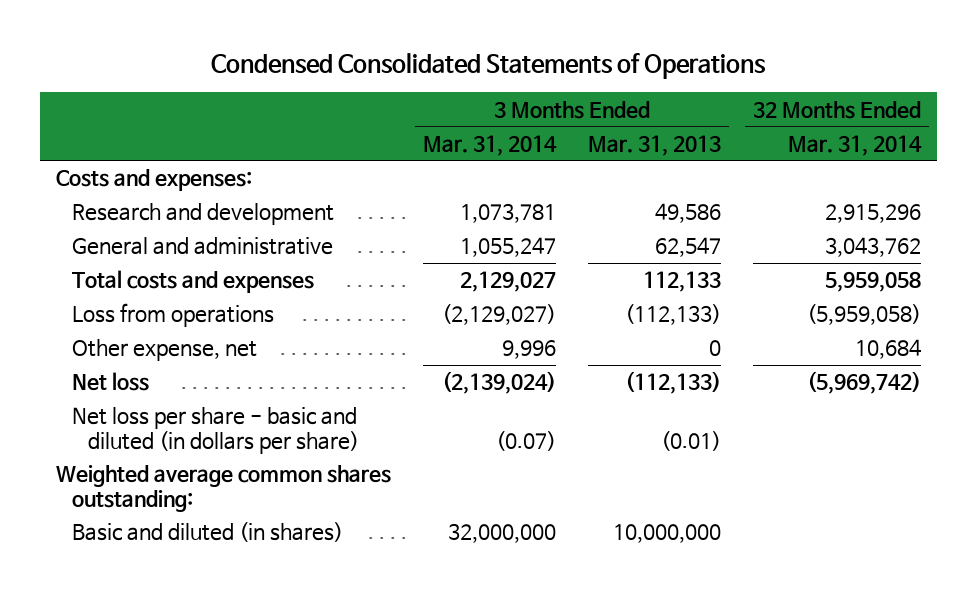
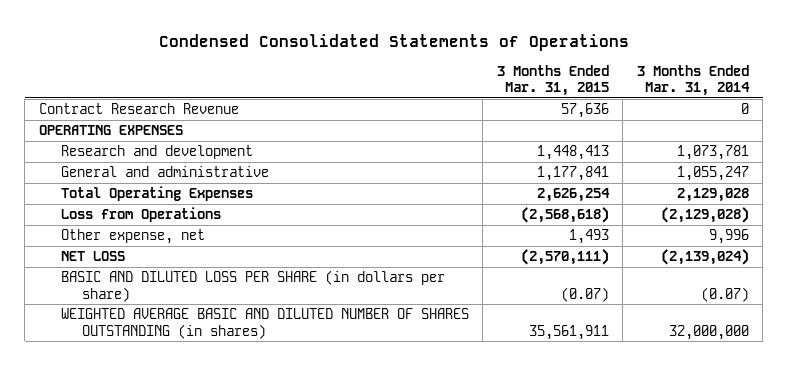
- | 3 Months Ended Mar. 31, 2014 | 3 Months Ended Mar. 31, 2013 | 32 Months Ended Mar. 31, 2014
+ | 3 Months Ended Mar. 31, 2015 | 3 Months Ended Mar. 31, 2014
- Costs and expenses:
+ Contract Research Revenue | 57,636 | 0
+ OPERATING EXPENSES
- Total costs and expenses | 2,129,027 | 112,133 | 5,959,058
- Loss from operations | (2,129,027) | (112,133) | (5,959,058)
+ Total Operating Expenses | 2,626,254 | 2,129,028
+ Loss from Operations | (2,568,618) | (2,129,028)
- Net loss | (2,139,024) | (112,133) | (5,969,742)
- Net loss per share - basic and diluted (in dollars per share) | (0.07) | (0.01) |
- Weighted average common shares outstanding:
- Basic and diluted (in shares) | 32,000,000 | 10,000,000 |
+ NET LOSS | (2,570,111) | (2,139,024)
+ BASIC AND DILUTED LOSS PER SHARE (in dollars per share) | (0.07) | (0.07)
+ WEIGHTED AVERAGE BASIC AND DILUTED NUMBER OF SHARES OUTSTANDING (in shares) | 35,561,911 | 32,000,000

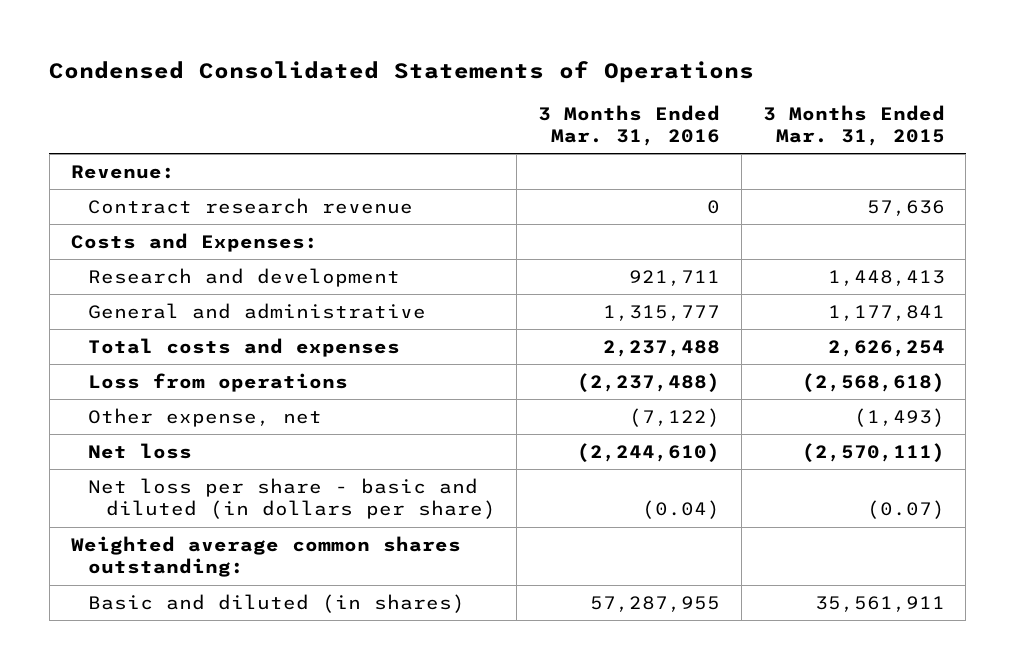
- | 3 Months Ended Mar. 31, 2015 | 3 Months Ended Mar. 31, 2014
+ | 3 Months Ended Mar. 31, 2016 | 3 Months Ended Mar. 31, 2015
- Contract Research Revenue | 57,636 | 0
- OPERATING EXPENSES
+ Revenue:
+ Contract research revenue | 0 | 57,636
+ Costs and Expenses:
- Total Operating Expenses | 2,626,254 | 2,129,028
- Loss from Operations | (2,568,618) | (2,129,028)
- Other expense, net | 1,493 | 9,996
- NET LOSS | (2,570,111) | (2,139,024)
- BASIC AND DILUTED LOSS PER SHARE (in dollars per share) | (0.07) | (0.07)
- WEIGHTED AVERAGE BASIC AND DILUTED NUMBER OF SHARES OUTSTANDING (in shares) | 35,561,911 | 32,000,000
+ Total costs and expenses | 2,237,488 | 2,626,254
+ Loss from operations | (2,237,488) | (2,568,618)
+ Other expense, net | (7,122) | (1,493)
+ Net loss | (2,244,610) | (2,570,111)
+ Net loss per share - basic and diluted (in dollars per share) | (0.04) | (0.07)
+ Weighted average common shares outstanding:
+ Basic and diluted (in shares) | 57,287,955 | 35,561,911

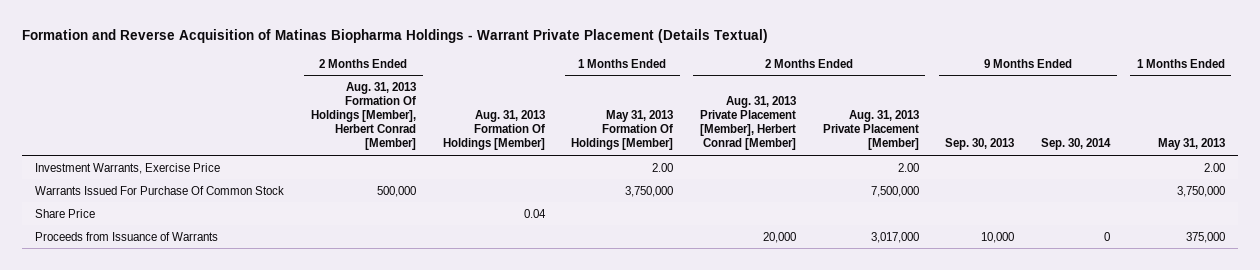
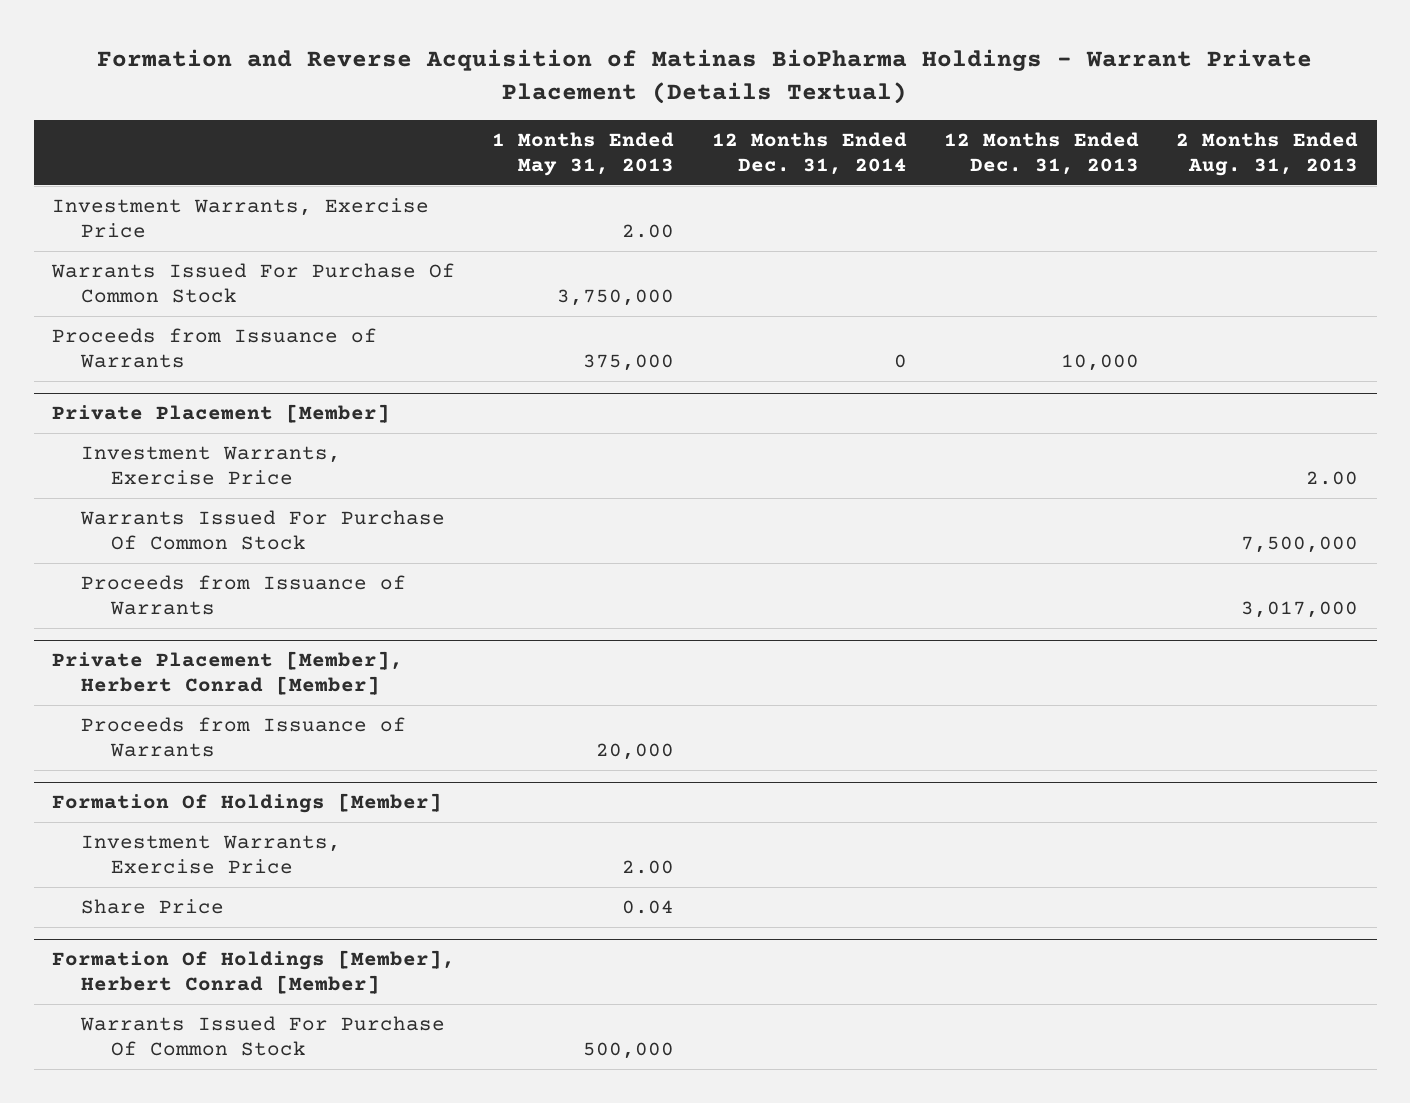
- Formation and Reverse Acquisition of Matinas Biopharma Holdings - Warrant Private Placement (Details Textual)
+ Formation and Reverse Acquisition of Matinas BioPharma Holdings - Warrant Private Placement (Details Textual)
- | 2 Months Ended Aug. 31, 2013 Formation Of Holdings [Member], Herbert Conrad [Member] | Aug. 31, 2013 Formation Of Holdings [Member] | 1 Months Ended May 31, 2013 Formation Of Holdings [Member] | 2 Months Ended Aug. 31, 2013 Private Placement [Member], Herbert Conrad [Member] | 2 Months Ended Aug. 31, 2013 Private Placement [Member] | 9 Months Ended Sep. 30, 2013 | 9 Months Ended Sep. 30, 2014 | 1 Months Ended May 31, 2013
+ | 1 Months Ended May 31, 2013 | 12 Months Ended Dec. 31, 2014 | 12 Months Ended Dec. 31, 2013 | 2 Months Ended Aug. 31, 2013
- Share Price | | 0.04 | | | | | |
+ Private Placement [Member]
+ Investment Warrants, Exercise Price | | | | 2.00
+ Warrants Issued For Purchase Of Common Stock | | | | 7,500,000
+ Proceeds from Issuance of Warrants | | | | 3,017,000
+ Private Placement [Member], Herbert Conrad [Member]
+ Proceeds from Issuance of Warrants | 20,000 | | |
+ Formation Of Holdings [Member]
+ Investment Warrants, Exercise Price | 2.00 | | |
+ Share Price | 0.04 | | |
+ Formation Of Holdings [Member], Herbert Conrad [Member]
+ Warrants Issued For Purchase Of Common Stock | 500,000 | | |

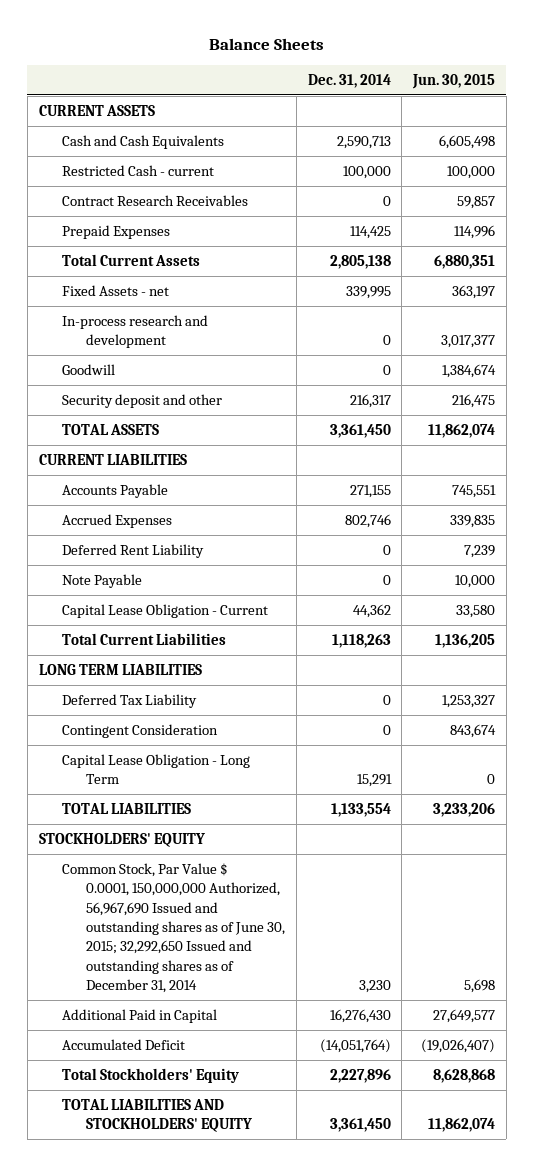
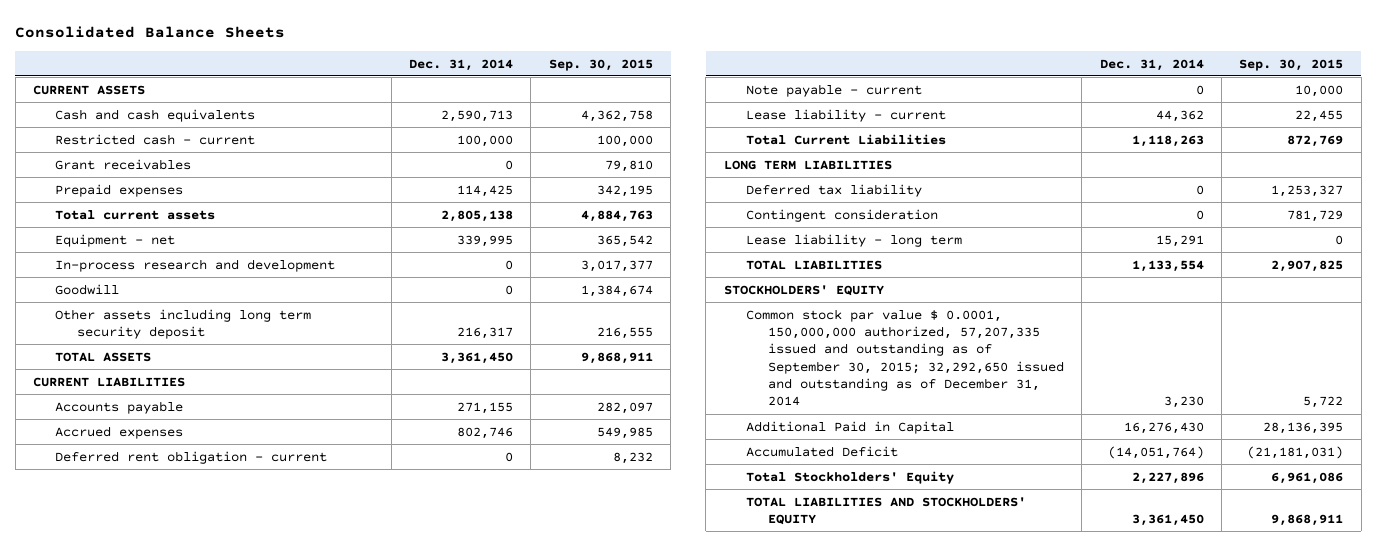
- Balance Sheets
+ Consolidated Balance Sheets
- | Dec. 31, 2014 | Jun. 30, 2015
+ | Dec. 31, 2014 | Sep. 30, 2015
- Cash and Cash Equivalents | 2,590,713 | 6,605,498
- Restricted Cash - current | 100,000 | 100,000
- Contract Research Receivables | 0 | 59,857
- Prepaid Expenses | 114,425 | 114,996
- Total Current Assets | 2,805,138 | 6,880,351
- Fixed Assets - net | 339,995 | 363,197
+ Cash and cash equivalents | 2,590,713 | 4,362,758
+ Restricted cash - current | 100,000 | 100,000
+ Grant receivables | 0 | 79,810
+ Prepaid expenses | 114,425 | 342,195
+ Total current assets | 2,805,138 | 4,884,763
+ Equipment - net | 339,995 | 365,542
- Security deposit and other | 216,317 | 216,475
+ Other assets including long term security deposit | 216,317 | 216,555
- Accounts Payable | 271,155 | 745,551
- Accrued Expenses | 802,746 | 339,835
- Deferred Rent Liability | 0 | 7,239
- Note Payable | 0 | 10,000
- Capital Lease Obligation - Current | 44,362 | 33,580
+ Accounts payable | 271,155 | 282,097
+ Accrued expenses | 802,746 | 549,985
+ Deferred rent obligation - current | 0 | 8,232
+ Note payable - current | 0 | 10,000
+ Lease liability - current | 44,362 | 22,455
- Deferred Tax Liability | 0 | 1,253,327
- Contingent Consideration | 0 | 843,674
- Capital Lease Obligation - Long Term | 15,291 | 0
+ Deferred tax liability | 0 | 1,253,327
+ Contingent consideration | 0 | 781,729
+ Lease liability - long term | 15,291 | 0
- Common Stock, Par Value $ 0.0001, 150,000,000 Authorized, 56,967,690 Issued and outstanding shares as of June 30, 2015; 32,292,650 Issued and outstanding shares as of December 31, 2014 | 3,230 | 5,698
+ Common stock par value $ 0.0001, 150,000,000 authorized, 57,207,335 issued and outstanding as of September 30, 2015; 32,292,650 issued and outstanding as of December 31, 2014 | 3,230 | 5,722

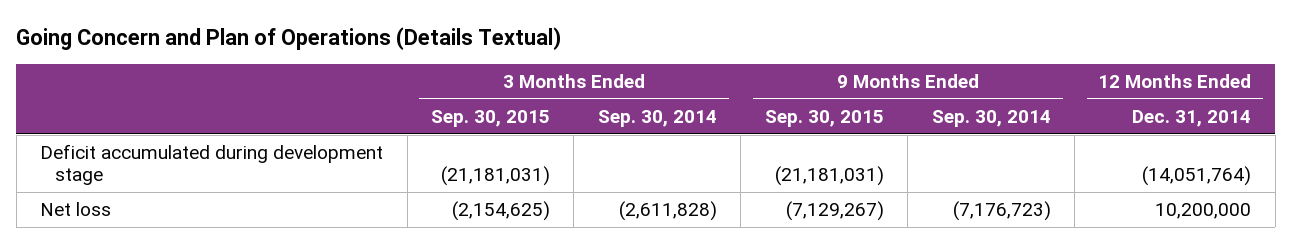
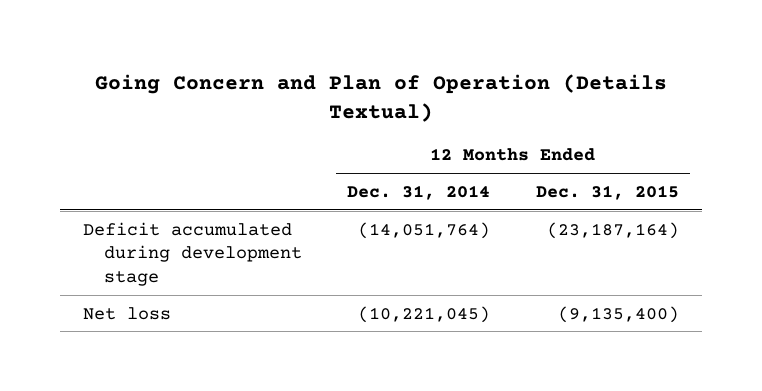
- Going Concern and Plan of Operations (Details Textual)
+ Going Concern and Plan of Operation (Details Textual)
- | 3 Months Ended Sep. 30, 2015 | 3 Months Ended Sep. 30, 2014 | 9 Months Ended Sep. 30, 2015 | 9 Months Ended Sep. 30, 2014 | 12 Months Ended Dec. 31, 2014
+ | 12 Months Ended Dec. 31, 2014 | 12 Months Ended Dec. 31, 2015
- Net loss | (2,154,625) | (2,611,828) | (7,129,267) | (7,176,723) | 10,200,000
+ Net loss | (10,221,045) | (9,135,400)

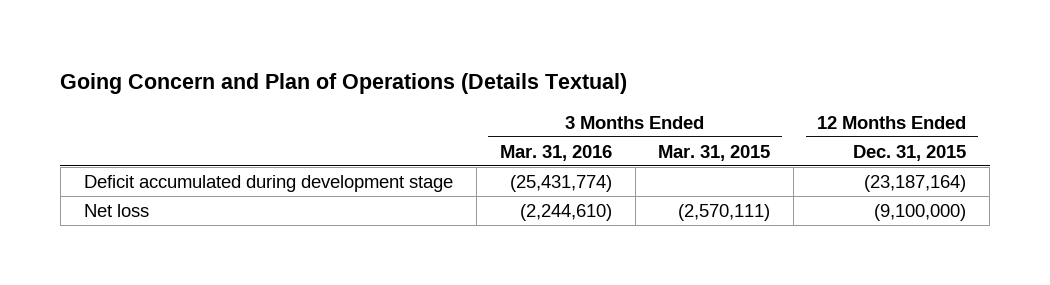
- Going Concern and Plan of Operation (Details Textual)
+ Going Concern and Plan of Operations (Details Textual)
- | 12 Months Ended Dec. 31, 2014 | 12 Months Ended Dec. 31, 2015
+ | 3 Months Ended Mar. 31, 2016 | 3 Months Ended Mar. 31, 2015 | 12 Months Ended Dec. 31, 2015
- Net loss | (10,221,045) | (9,135,400)
+ Net loss | (2,244,610) | (2,570,111) | (9,100,000)

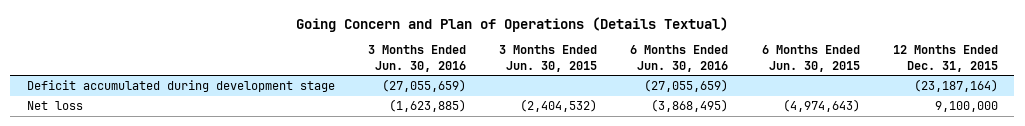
- | 3 Months Ended Mar. 31, 2016 | 3 Months Ended Mar. 31, 2015 | 12 Months Ended Dec. 31, 2015
+ | 3 Months Ended Jun. 30, 2016 | 3 Months Ended Jun. 30, 2015 | 6 Months Ended Jun. 30, 2016 | 6 Months Ended Jun. 30, 2015 | 12 Months Ended Dec. 31, 2015
- Net loss | (2,244,610) | (2,570,111) | (9,100,000)
+ Net loss | (1,623,885) | (2,404,532) | (3,868,495) | (4,974,643) | 9,100,000

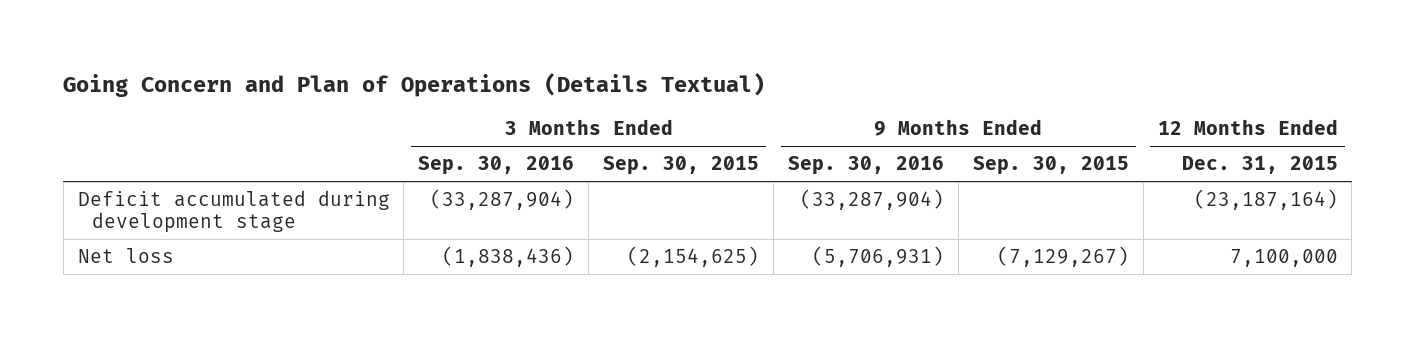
- | 3 Months Ended Jun. 30, 2016 | 3 Months Ended Jun. 30, 2015 | 6 Months Ended Jun. 30, 2016 | 6 Months Ended Jun. 30, 2015 | 12 Months Ended Dec. 31, 2015
+ | 3 Months Ended Sep. 30, 2016 | 3 Months Ended Sep. 30, 2015 | 9 Months Ended Sep. 30, 2016 | 9 Months Ended Sep. 30, 2015 | 12 Months Ended Dec. 31, 2015
- Net loss | (1,623,885) | (2,404,532) | (3,868,495) | (4,974,643) | 9,100,000
+ Net loss | (1,838,436) | (2,154,625) | (5,706,931) | (7,129,267) | 7,100,000

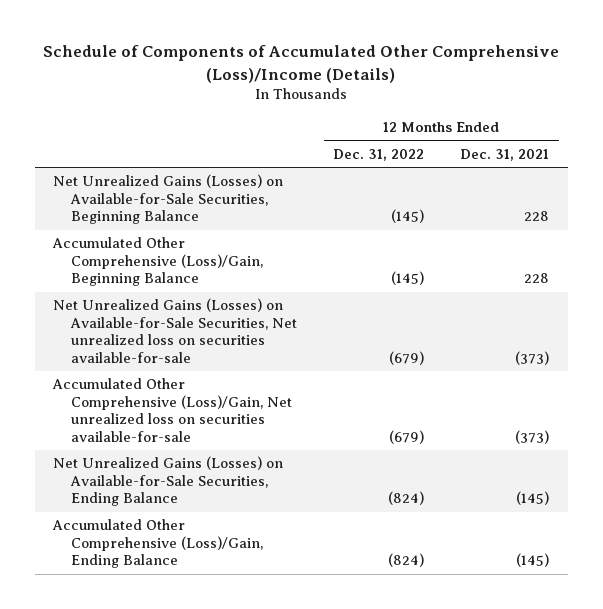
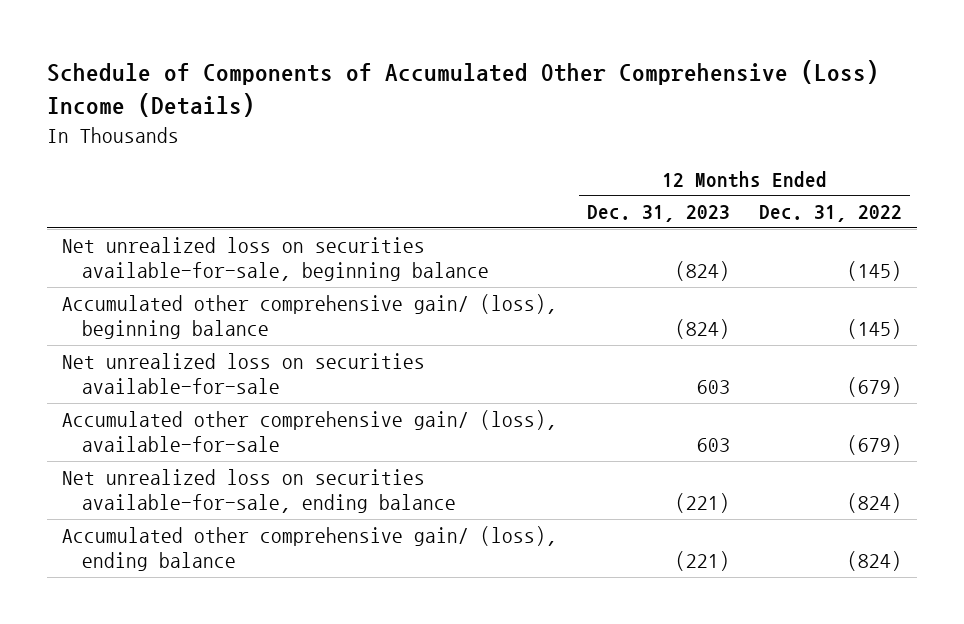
- Schedule of Components of Accumulated Other Comprehensive (Loss)/Income (Details)
+ Schedule of Components of Accumulated Other Comprehensive (Loss) Income (Details)
- | 12 Months Ended Dec. 31, 2022 | 12 Months Ended Dec. 31, 2021
+ | 12 Months Ended Dec. 31, 2023 | 12 Months Ended Dec. 31, 2022
- Net Unrealized Gains (Losses) on Available-for-Sale Securities, Beginning Balance | (145) | 228
- Accumulated Other Comprehensive (Loss)/Gain, Beginning Balance | (145) | 228
- Net Unrealized Gains (Losses) on Available-for-Sale Securities, Net unrealized loss on securities available-for-sale | (679) | (373)
- Accumulated Other Comprehensive (Loss)/Gain, Net unrealized loss on securities available-for-sale | (679) | (373)
- Net Unrealized Gains (Losses) on Available-for-Sale Securities, Ending Balance | (824) | (145)
- Accumulated Other Comprehensive (Loss)/Gain, Ending Balance | (824) | (145)
+ Net unrealized loss on securities available-for-sale, beginning balance | (824) | (145)
+ Accumulated other comprehensive gain/ (loss), beginning balance | (824) | (145)
+ Net unrealized loss on securities available-for-sale | 603 | (679)
+ Accumulated other comprehensive gain/ (loss), available-for-sale | 603 | (679)
+ Net unrealized loss on securities available-for-sale, ending balance | (221) | (824)
+ Accumulated other comprehensive gain/ (loss), ending balance | (221) | (824)

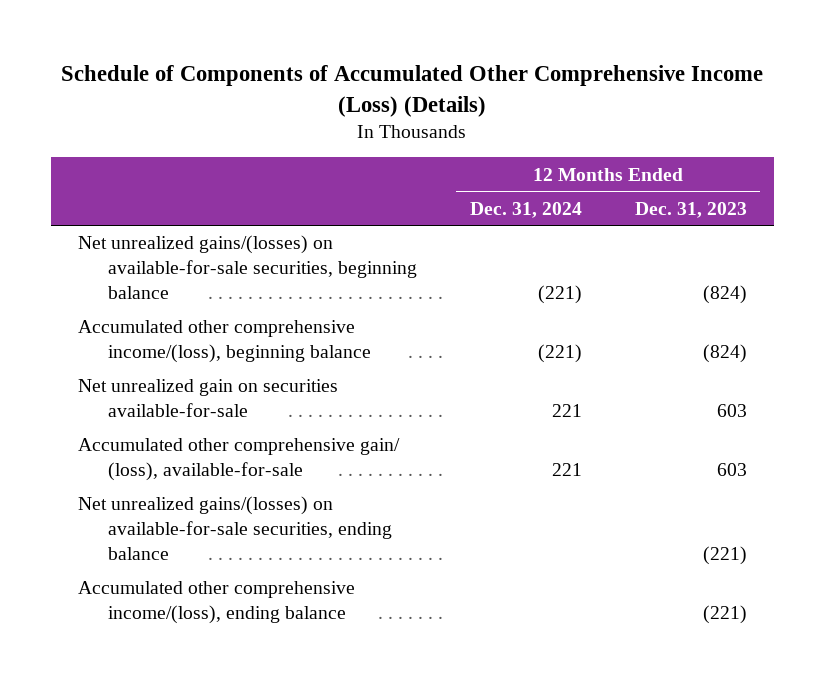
- Schedule of Components of Accumulated Other Comprehensive (Loss) Income (Details)
+ Schedule of Components of Accumulated Other Comprehensive Income (Loss) (Details)
- | 12 Months Ended Dec. 31, 2023 | 12 Months Ended Dec. 31, 2022
+ | 12 Months Ended Dec. 31, 2024 | 12 Months Ended Dec. 31, 2023
- Net unrealized loss on securities available-for-sale, beginning balance | (824) | (145)
- Accumulated other comprehensive gain/ (loss), beginning balance | (824) | (145)
- Net unrealized loss on securities available-for-sale | 603 | (679)
+ Net unrealized gains/(losses) on available-for-sale securities, beginning balance | (221) | (824)
+ Accumulated other comprehensive income/(loss), beginning balance | (221) | (824)
+ Net unrealized gain on securities available-for-sale | 221 | 603
- Net unrealized loss on securities available-for-sale, ending balance | (221) | (824)
- Accumulated other comprehensive gain/ (loss), ending balance | (221) | (824)
+ Net unrealized gains/(losses) on available-for-sale securities, ending balance | | (221)
+ Accumulated other comprehensive income/(loss), ending balance | | (221)

